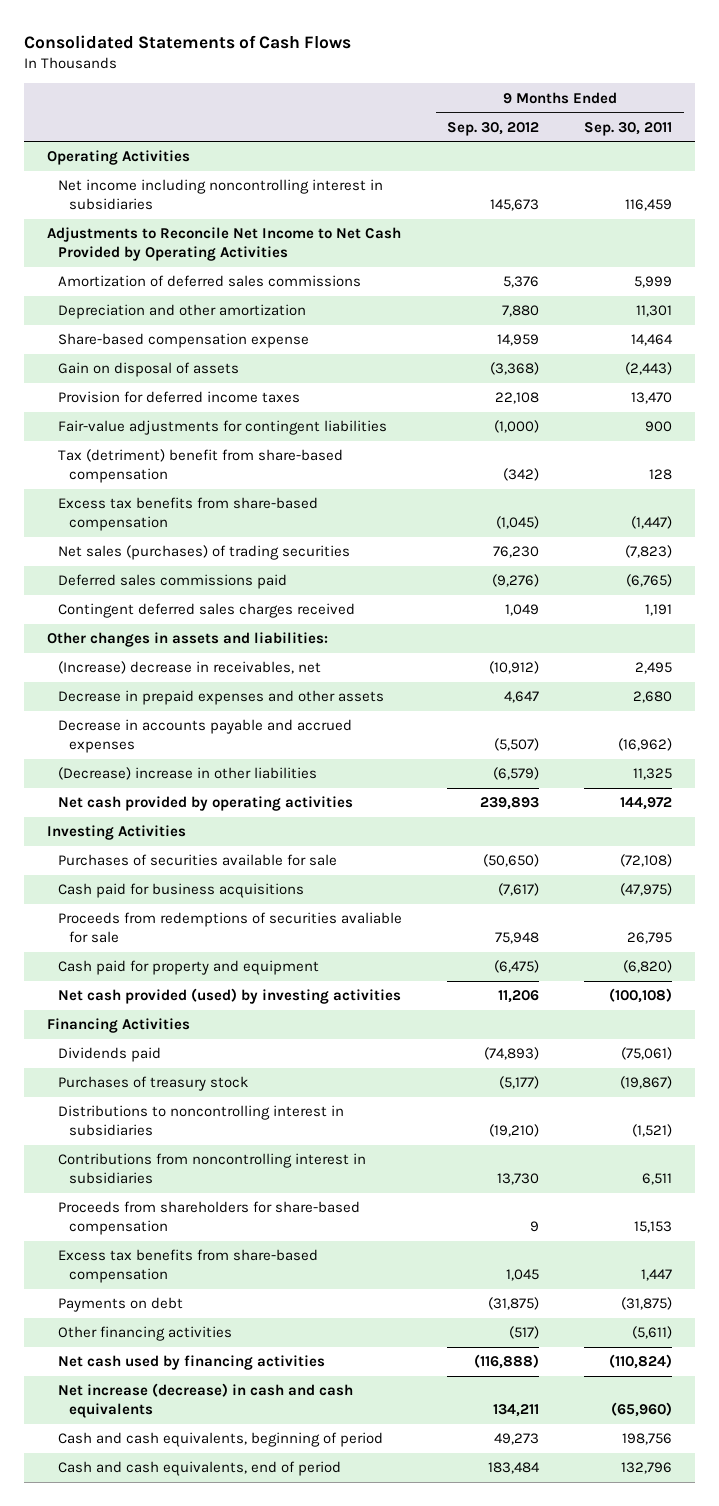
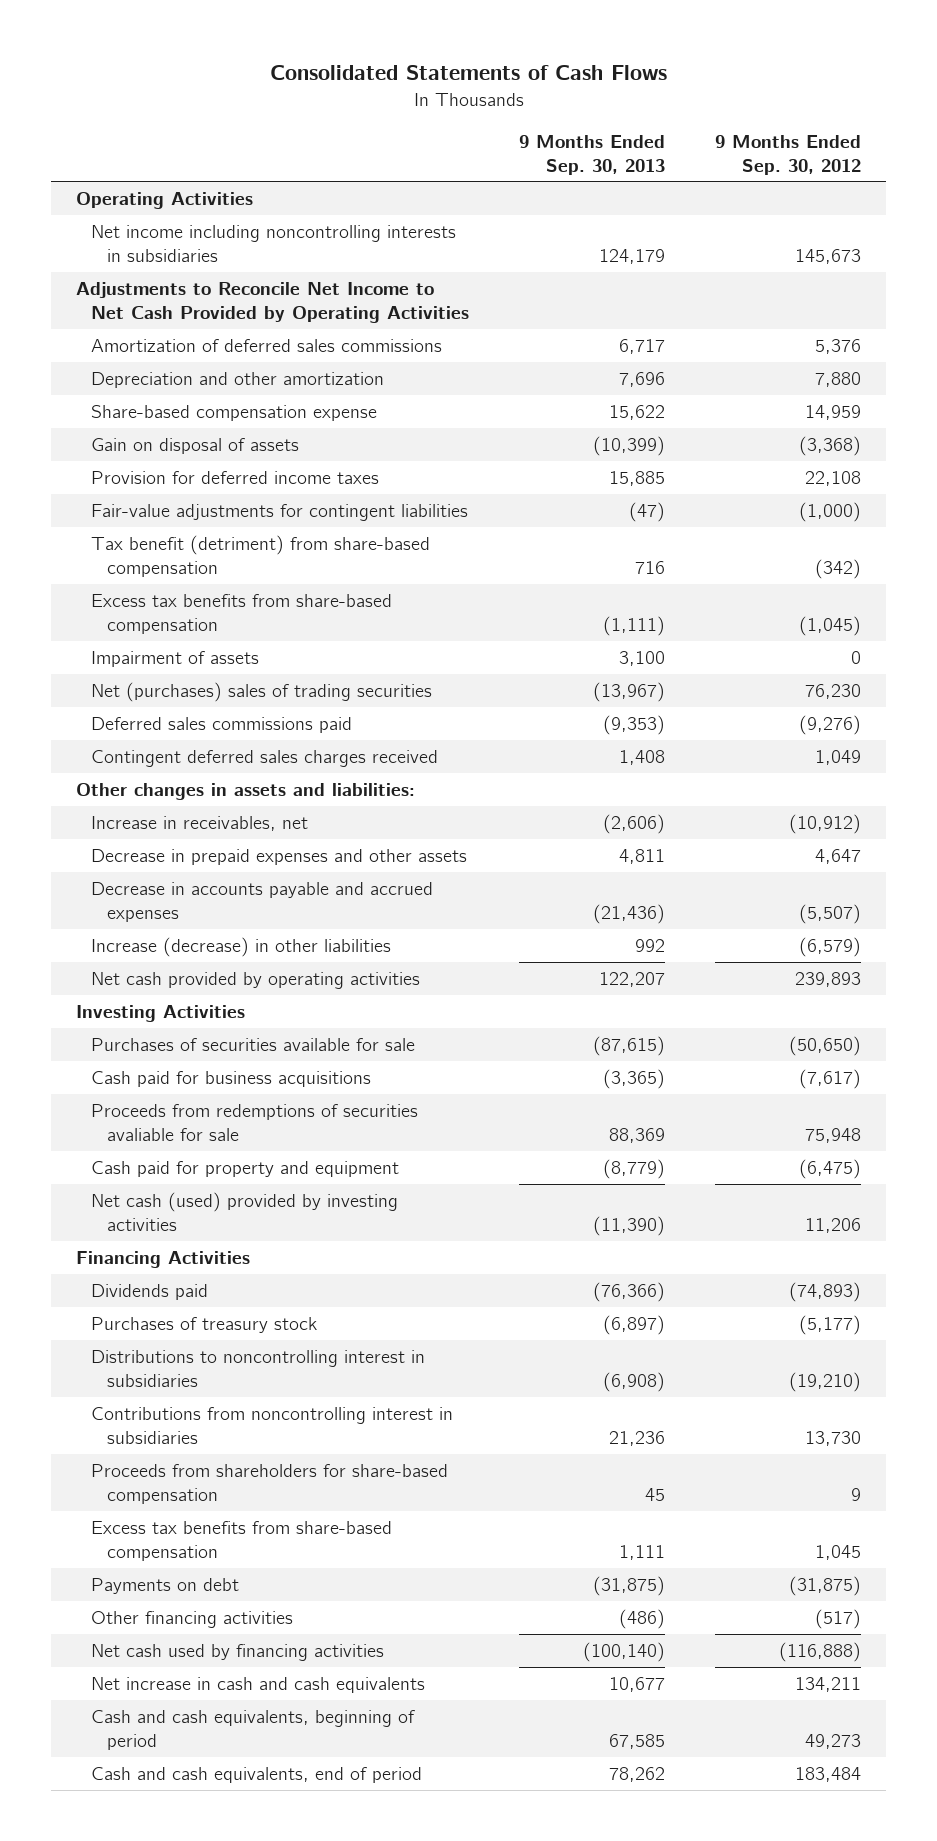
- | 9 Months Ended Sep. 30, 2012 | 9 Months Ended Sep. 30, 2011
+ | 9 Months Ended Sep. 30, 2013 | 9 Months Ended Sep. 30, 2012
- Net income including noncontrolling interest in subsidiaries | 145,673 | 116,459
+ Net income including noncontrolling interests in subsidiaries | 124,179 | 145,673
- Tax (detriment) benefit from share-based compensation | (342) | 128
+ Tax benefit (detriment) from share-based compensation | 716 | (342)
- Net sales (purchases) of trading securities | 76,230 | (7,823)
+ Impairment of assets | 3,100 | 0
+ Net (purchases) sales of trading securities | (13,967) | 76,230
- (Increase) decrease in receivables, net | (10,912) | 2,495
+ Increase in receivables, net | (2,606) | (10,912)
- (Decrease) increase in other liabilities | (6,579) | 11,325
+ Increase (decrease) in other liabilities | 992 | (6,579)
- Net cash provided (used) by investing activities | 11,206 | (100,108)
+ Net cash (used) provided by investing activities | (11,390) | 11,206
- Net increase (decrease) in cash and cash equivalents | 134,211 | (65,960)
+ Net increase in cash and cash equivalents | 10,677 | 134,211

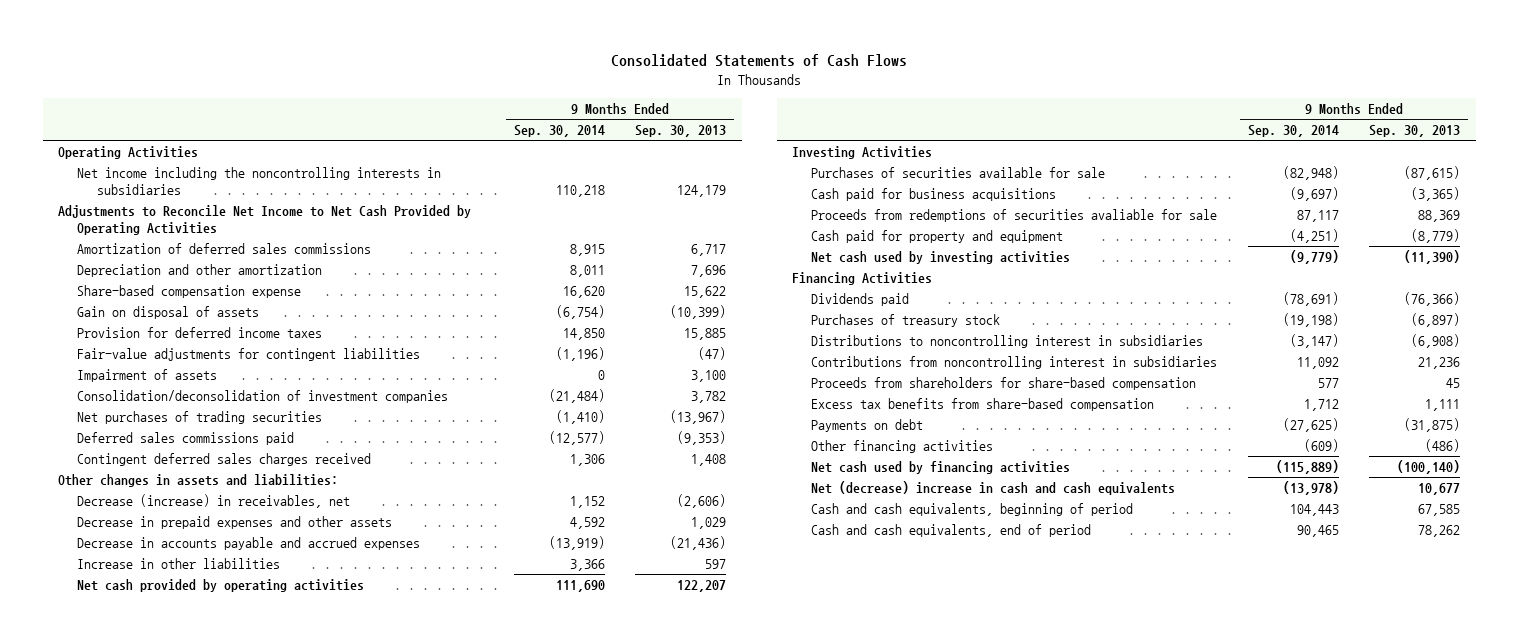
- | 9 Months Ended Sep. 30, 2013 | 9 Months Ended Sep. 30, 2012
+ | 9 Months Ended Sep. 30, 2014 | 9 Months Ended Sep. 30, 2013
- Net income including noncontrolling interests in subsidiaries | 124,179 | 145,673
+ Net income including the noncontrolling interests in subsidiaries | 110,218 | 124,179
- Tax benefit (detriment) from share-based compensation | 716 | (342)
- Excess tax benefits from share-based compensation | (1,111) | (1,045)
- Net (purchases) sales of trading securities | (13,967) | 76,230
+ Consolidation/deconsolidation of investment companies | (21,484) | 3,782
+ Net purchases of trading securities | (1,410) | (13,967)
- Increase in receivables, net | (2,606) | (10,912)
- Decrease in prepaid expenses and other assets | 4,811 | 4,647
+ Decrease (increase) in receivables, net | 1,152 | (2,606)
+ Decrease in prepaid expenses and other assets | 4,592 | 1,029
- Increase (decrease) in other liabilities | 992 | (6,579)
+ Increase in other liabilities | 3,366 | 597
- Net cash (used) provided by investing activities | (11,390) | 11,206
+ Net cash used by investing activities | (9,779) | (11,390)
- Net increase in cash and cash equivalents | 10,677 | 134,211
+ Net (decrease) increase in cash and cash equivalents | (13,978) | 10,677

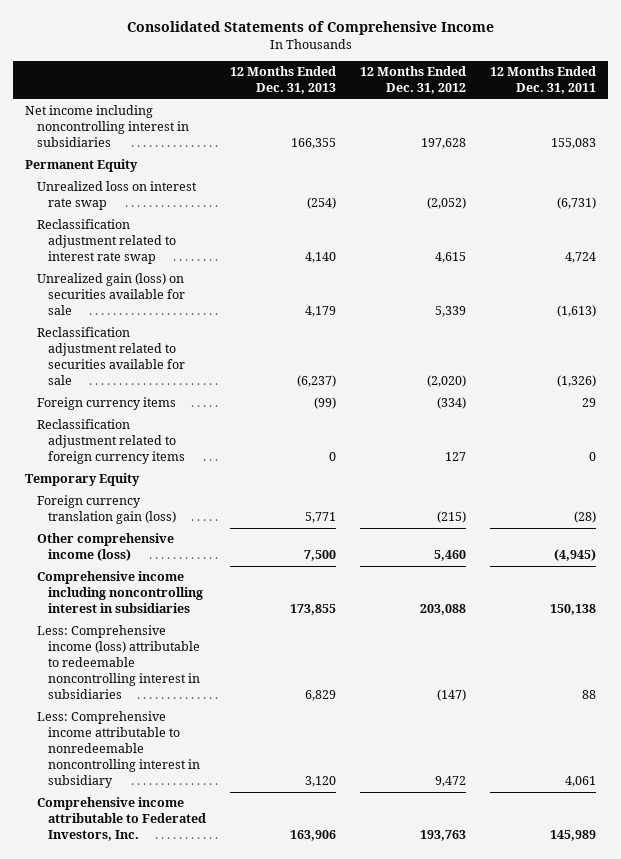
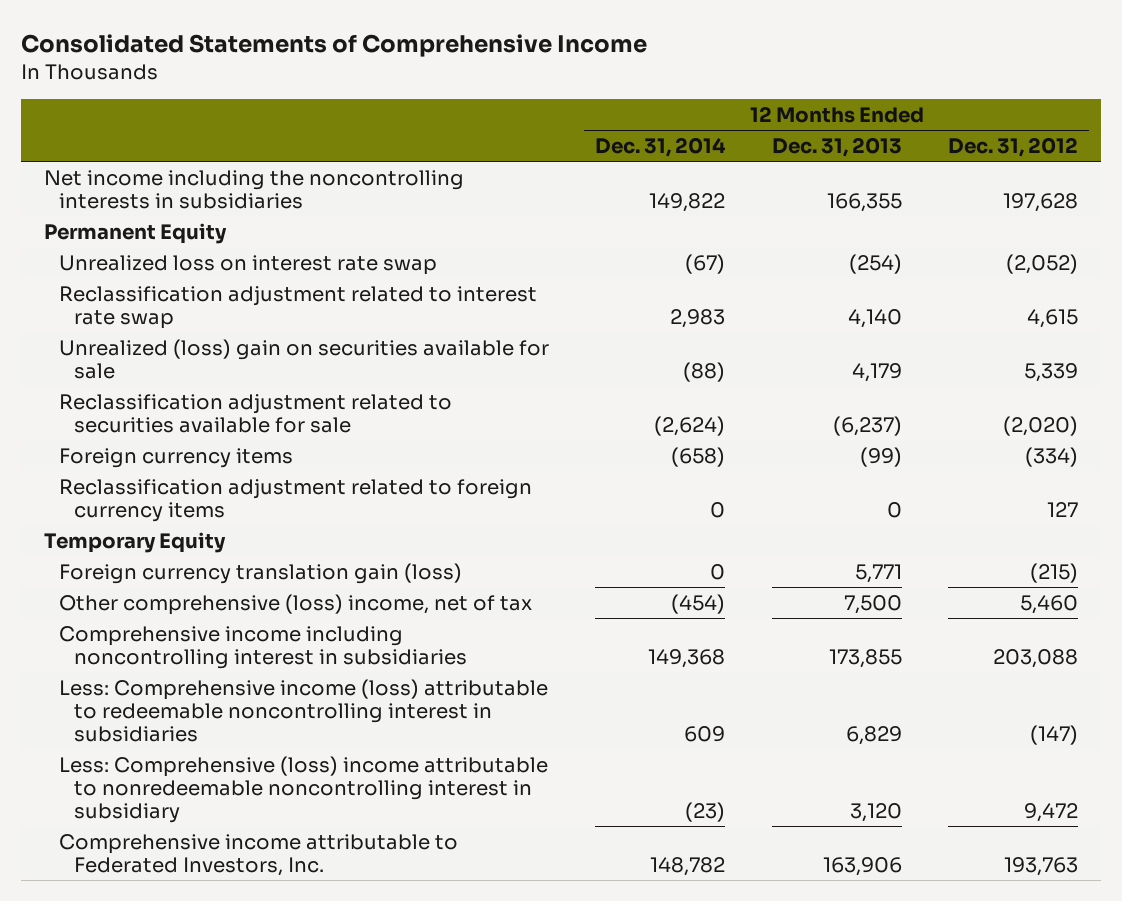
- | 12 Months Ended Dec. 31, 2013 | 12 Months Ended Dec. 31, 2012 | 12 Months Ended Dec. 31, 2011
+ | 12 Months Ended Dec. 31, 2014 | 12 Months Ended Dec. 31, 2013 | 12 Months Ended Dec. 31, 2012
- Net income including noncontrolling interest in subsidiaries | 166,355 | 197,628 | 155,083
+ Net income including the noncontrolling interests in subsidiaries | 149,822 | 166,355 | 197,628
- Unrealized gain (loss) on securities available for sale | 4,179 | 5,339 | (1,613)
+ Unrealized (loss) gain on securities available for sale | (88) | 4,179 | 5,339
- Other comprehensive income (loss) | 7,500 | 5,460 | (4,945)
+ Other comprehensive (loss) income, net of tax | (454) | 7,500 | 5,460
- Less: Comprehensive income attributable to nonredeemable noncontrolling interest in subsidiary | 3,120 | 9,472 | 4,061
+ Less: Comprehensive (loss) income attributable to nonredeemable noncontrolling interest in subsidiary | (23) | 3,120 | 9,472

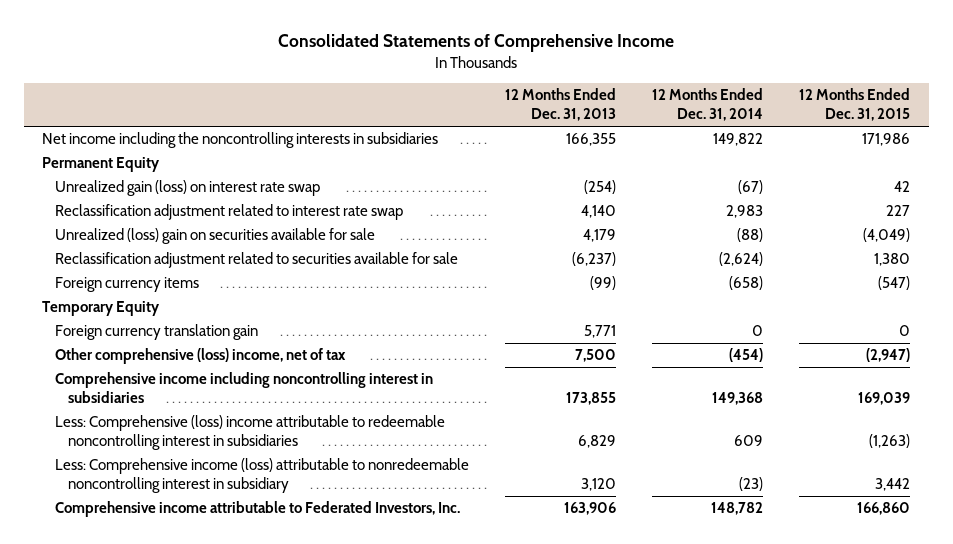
- | 12 Months Ended Dec. 31, 2014 | 12 Months Ended Dec. 31, 2013 | 12 Months Ended Dec. 31, 2012
+ | 12 Months Ended Dec. 31, 2013 | 12 Months Ended Dec. 31, 2014 | 12 Months Ended Dec. 31, 2015
- Unrealized loss on interest rate swap | (67) | (254) | (2,052)
+ Unrealized gain (loss) on interest rate swap | (254) | (67) | 42
- Reclassification adjustment related to foreign currency items | 0 | 0 | 127
- Foreign currency translation gain (loss) | 0 | 5,771 | (215)
+ Foreign currency translation gain | 5,771 | 0 | 0
- Less: Comprehensive income (loss) attributable to redeemable noncontrolling interest in subsidiaries | 609 | 6,829 | (147)
- Less: Comprehensive (loss) income attributable to nonredeemable noncontrolling interest in subsidiary | (23) | 3,120 | 9,472
+ Less: Comprehensive (loss) income attributable to redeemable noncontrolling interest in subsidiaries | 6,829 | 609 | (1,263)
+ Less: Comprehensive income (loss) attributable to nonredeemable noncontrolling interest in subsidiary | 3,120 | (23) | 3,442

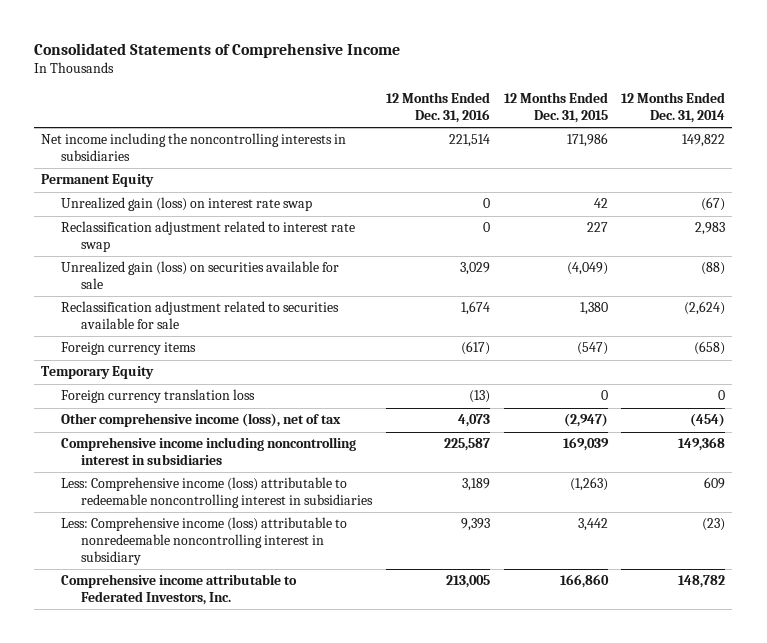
- | 12 Months Ended Dec. 31, 2013 | 12 Months Ended Dec. 31, 2014 | 12 Months Ended Dec. 31, 2015
+ | 12 Months Ended Dec. 31, 2016 | 12 Months Ended Dec. 31, 2015 | 12 Months Ended Dec. 31, 2014
- Unrealized (loss) gain on securities available for sale | 4,179 | (88) | (4,049)
+ Unrealized gain (loss) on securities available for sale | 3,029 | (4,049) | (88)
- Foreign currency translation gain | 5,771 | 0 | 0
- Other comprehensive (loss) income, net of tax | 7,500 | (454) | (2,947)
+ Foreign currency translation loss | (13) | 0 | 0
+ Other comprehensive income (loss), net of tax | 4,073 | (2,947) | (454)
- Less: Comprehensive (loss) income attributable to redeemable noncontrolling interest in subsidiaries | 6,829 | 609 | (1,263)
+ Less: Comprehensive income (loss) attributable to redeemable noncontrolling interest in subsidiaries | 3,189 | (1,263) | 609

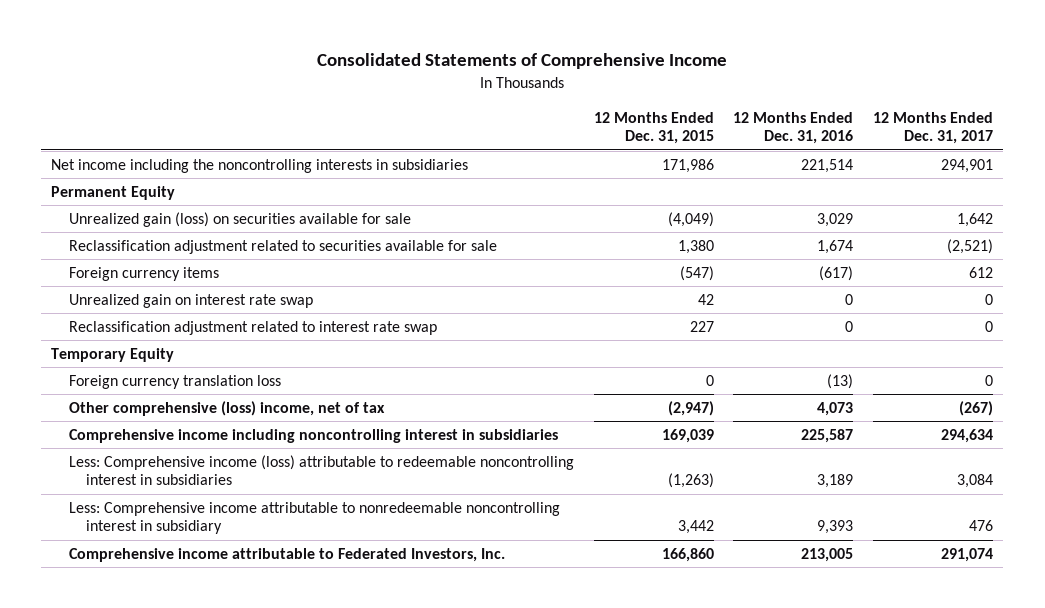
- | 12 Months Ended Dec. 31, 2016 | 12 Months Ended Dec. 31, 2015 | 12 Months Ended Dec. 31, 2014
+ | 12 Months Ended Dec. 31, 2015 | 12 Months Ended Dec. 31, 2016 | 12 Months Ended Dec. 31, 2017
- Unrealized gain (loss) on interest rate swap | 0 | 42 | (67)
+ Unrealized gain on interest rate swap | 42 | 0 | 0
moved down: Reclassification adjustment related to interest rate swap | 227 | 0 | 0
- Other comprehensive income (loss), net of tax | 4,073 | (2,947) | (454)
+ Other comprehensive (loss) income, net of tax | (2,947) | 4,073 | (267)
- Less: Comprehensive income (loss) attributable to nonredeemable noncontrolling interest in subsidiary | 9,393 | 3,442 | (23)
+ Less: Comprehensive income attributable to nonredeemable noncontrolling interest in subsidiary | 3,442 | 9,393 | 476

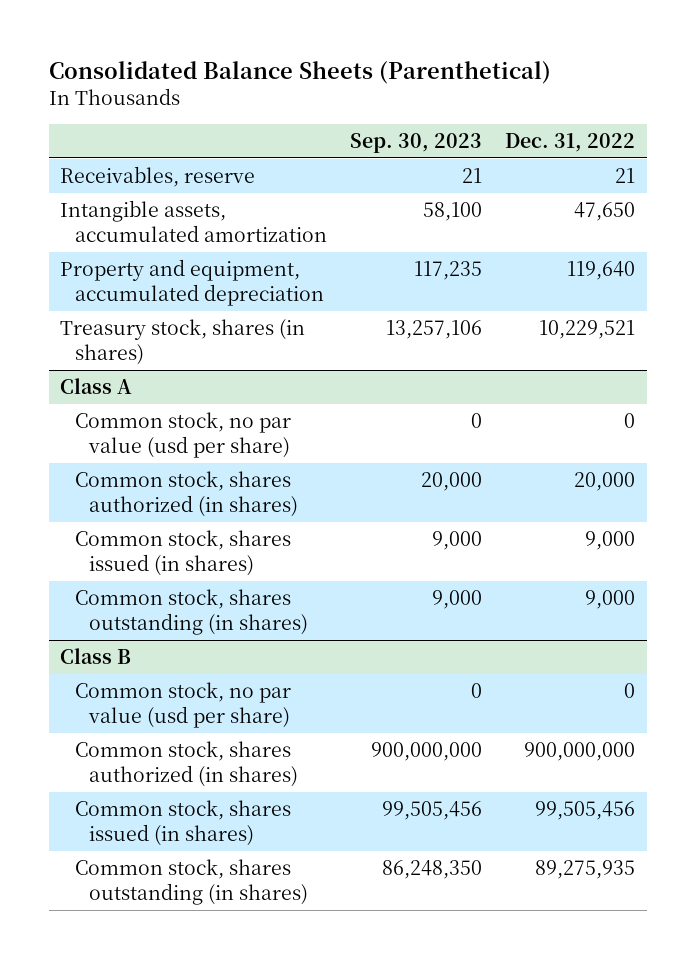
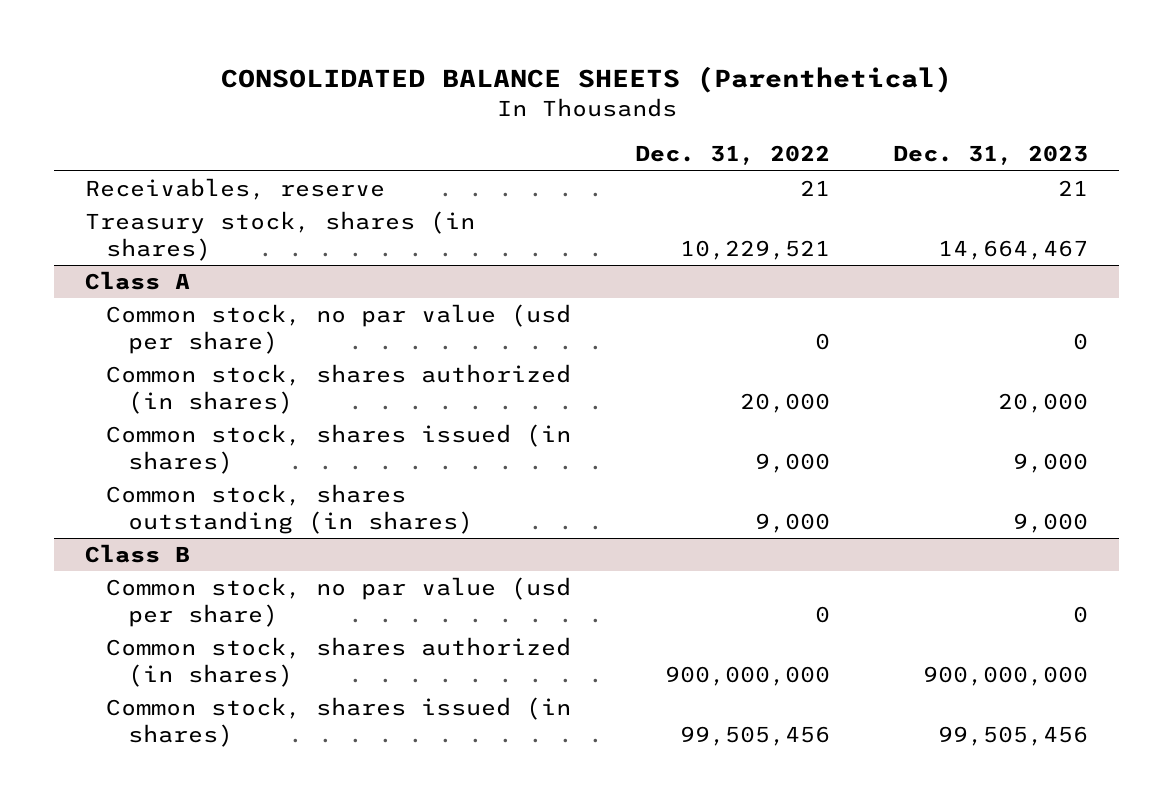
- Consolidated Balance Sheets (Parenthetical)
+ CONSOLIDATED BALANCE SHEETS (Parenthetical)
- | Sep. 30, 2023 | Dec. 31, 2022
+ | Dec. 31, 2022 | Dec. 31, 2023
- Intangible assets, accumulated amortization | 58,100 | 47,650
- Property and equipment, accumulated depreciation | 117,235 | 119,640
@ Class B
- Common stock, shares outstanding (in shares) | 86,248,350 | 89,275,935

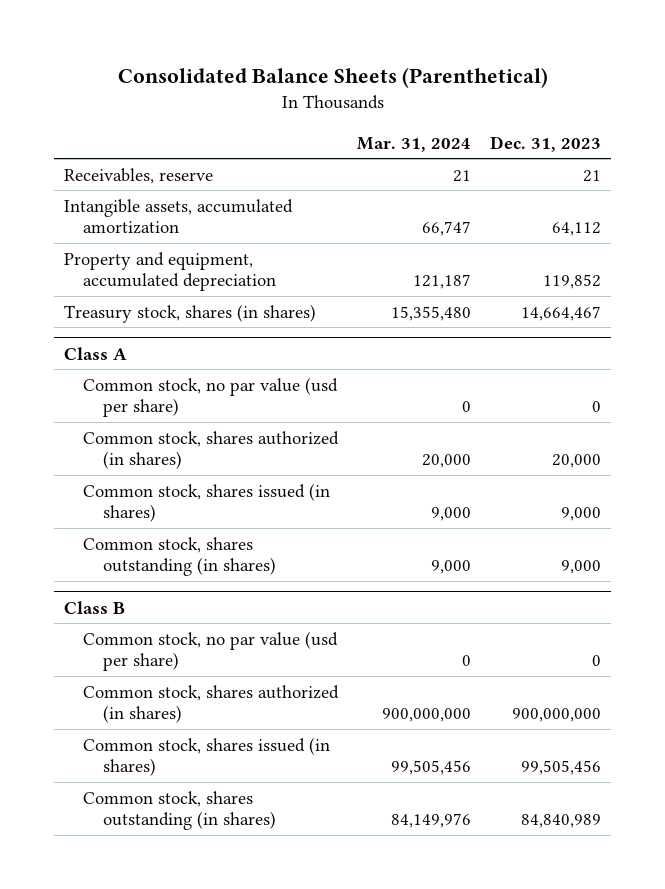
- CONSOLIDATED BALANCE SHEETS (Parenthetical)
+ Consolidated Balance Sheets (Parenthetical)
- | Dec. 31, 2022 | Dec. 31, 2023
+ | Mar. 31, 2024 | Dec. 31, 2023
+ Intangible assets, accumulated amortization | 66,747 | 64,112
+ Property and equipment, accumulated depreciation | 121,187 | 119,852
@ Class B
+ Common stock, shares outstanding (in shares) | 84,149,976 | 84,840,989

